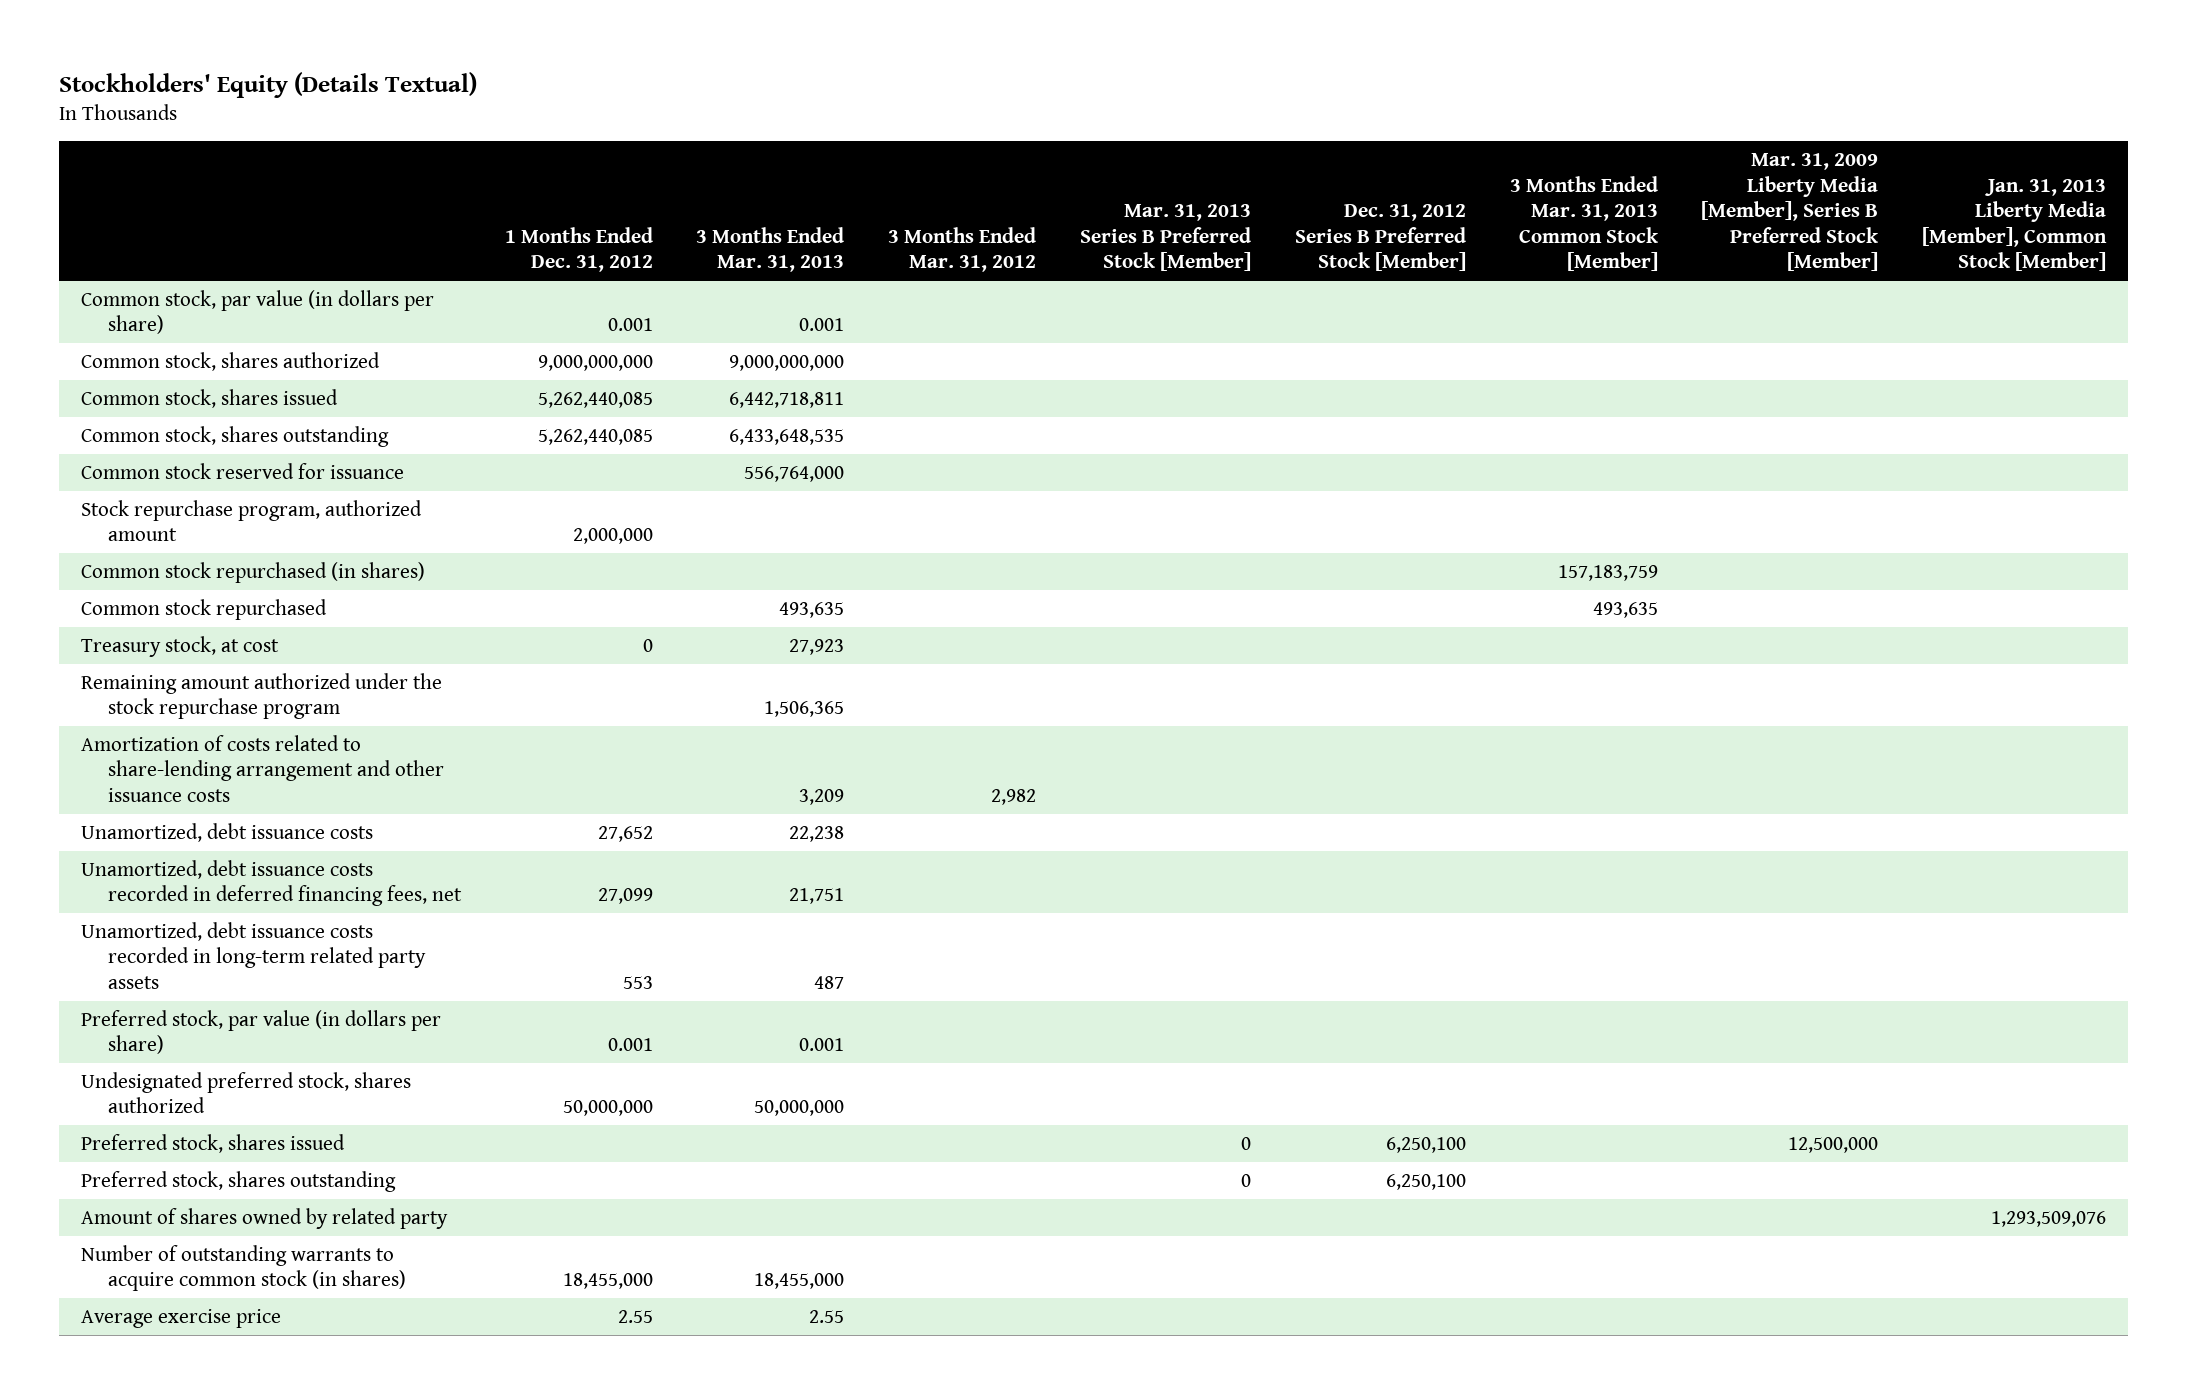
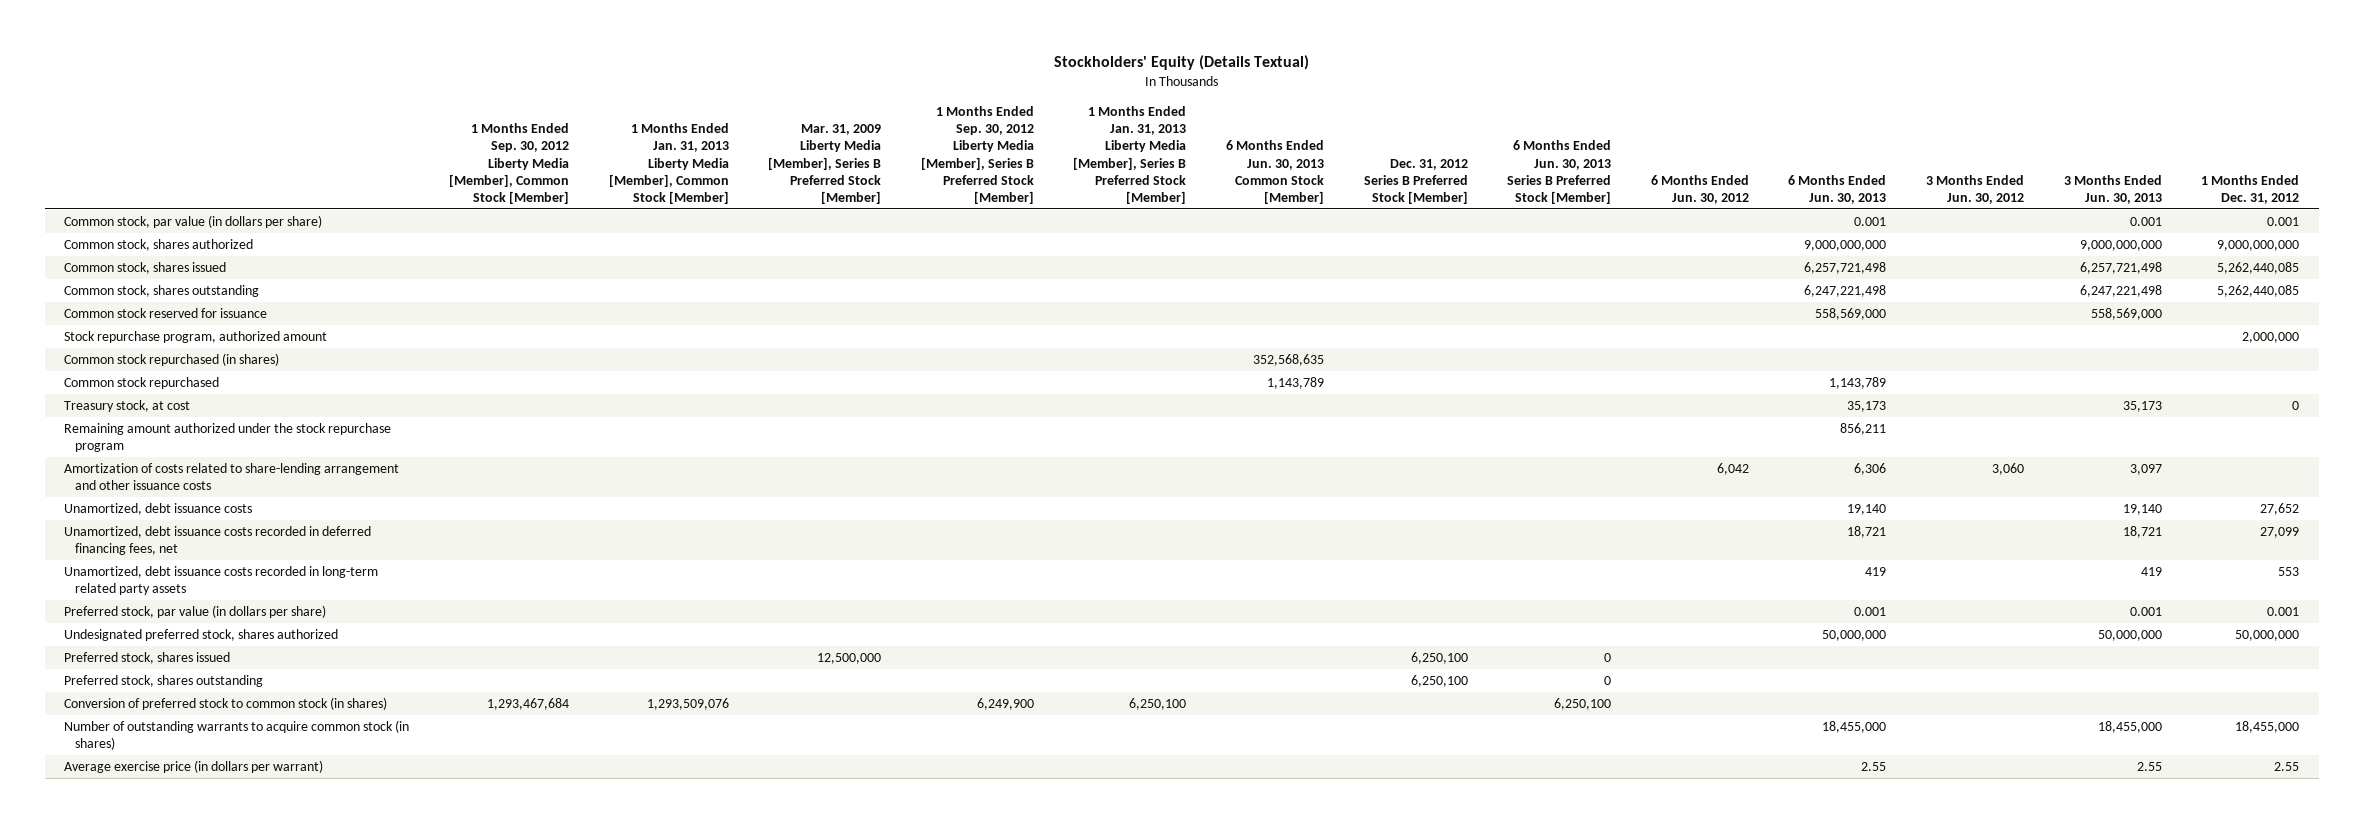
- | 1 Months Ended Dec. 31, 2012 | 3 Months Ended Mar. 31, 2013 | 3 Months Ended Mar. 31, 2012 | Mar. 31, 2013 Series B Preferred Stock [Member] | Dec. 31, 2012 Series B Preferred Stock [Member] | 3 Months Ended Mar. 31, 2013 Common Stock [Member] | Mar. 31, 2009 Liberty Media [Member], Series B Preferred Stock [Member] | Jan. 31, 2013 Liberty Media [Member], Common Stock [Member]
+ | 1 Months Ended Sep. 30, 2012 Liberty Media [Member], Common Stock [Member] | 1 Months Ended Jan. 31, 2013 Liberty Media [Member], Common Stock [Member] | Mar. 31, 2009 Liberty Media [Member], Series B Preferred Stock [Member] | 1 Months Ended Sep. 30, 2012 Liberty Media [Member], Series B Preferred Stock [Member] | 1 Months Ended Jan. 31, 2013 Liberty Media [Member], Series B Preferred Stock [Member] | 6 Months Ended Jun. 30, 2013 Common Stock [Member] | Dec. 31, 2012 Series B Preferred Stock [Member] | 6 Months Ended Jun. 30, 2013 Series B Preferred Stock [Member] | 6 Months Ended Jun. 30, 2012 | 6 Months Ended Jun. 30, 2013 | 3 Months Ended Jun. 30, 2012 | 3 Months Ended Jun. 30, 2013 | 1 Months Ended Dec. 31, 2012
- Amount of shares owned by related party | | | | | | | | 1,293,509,076
+ Conversion of preferred stock to common stock (in shares) | 1,293,467,684 | 1,293,509,076 | | 6,249,900 | 6,250,100 | | | 6,250,100 | | | | |
- Average exercise price | 2.55 | 2.55 | | | | | |
+ Average exercise price (in dollars per warrant) | | | | | | | | | | 2.55 | | 2.55 | 2.55

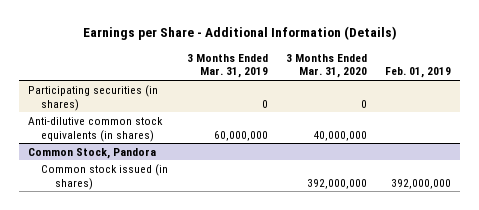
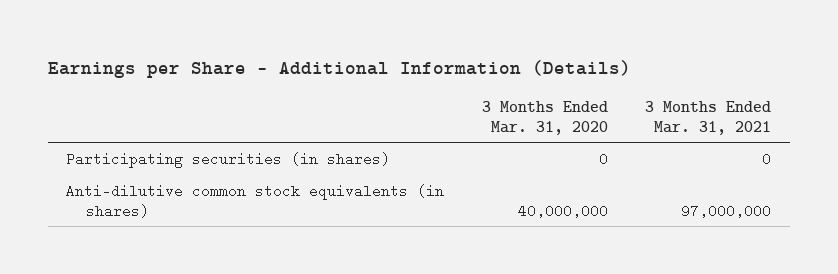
- | 3 Months Ended Mar. 31, 2019 | 3 Months Ended Mar. 31, 2020 | Feb. 01, 2019
+ | 3 Months Ended Mar. 31, 2020 | 3 Months Ended Mar. 31, 2021
- Common Stock, Pandora
- Common stock issued (in shares) | | 392,000,000 | 392,000,000

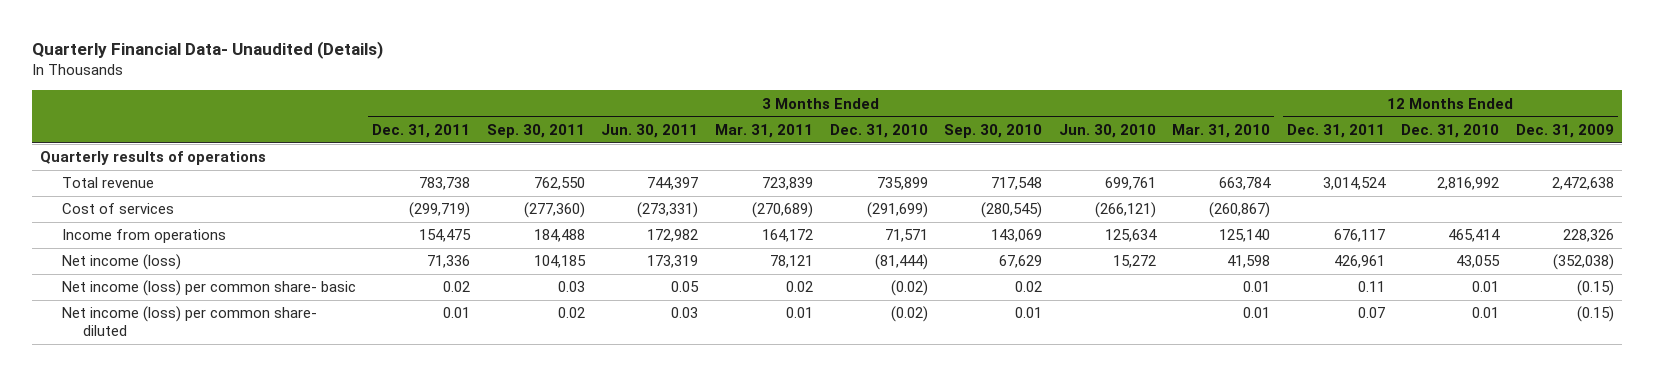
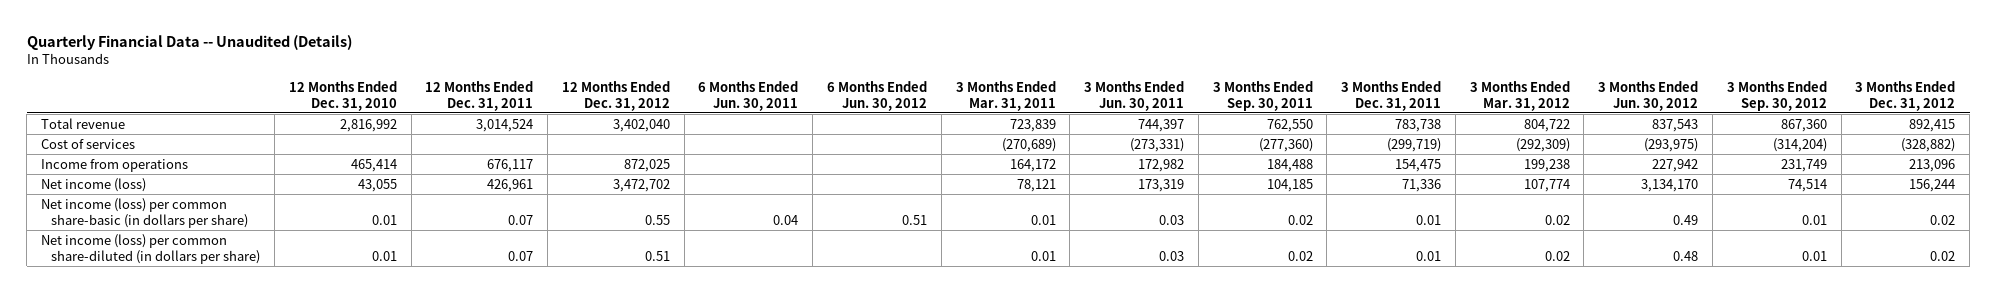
- Quarterly Financial Data- Unaudited (Details)
+ Quarterly Financial Data -- Unaudited (Details)
- | 3 Months Ended Dec. 31, 2011 | 3 Months Ended Sep. 30, 2011 | 3 Months Ended Jun. 30, 2011 | 3 Months Ended Mar. 31, 2011 | 3 Months Ended Dec. 31, 2010 | 3 Months Ended Sep. 30, 2010 | 3 Months Ended Jun. 30, 2010 | 3 Months Ended Mar. 31, 2010 | 12 Months Ended Dec. 31, 2011 | 12 Months Ended Dec. 31, 2010 | 12 Months Ended Dec. 31, 2009
+ | 12 Months Ended Dec. 31, 2010 | 12 Months Ended Dec. 31, 2011 | 12 Months Ended Dec. 31, 2012 | 6 Months Ended Jun. 30, 2011 | 6 Months Ended Jun. 30, 2012 | 3 Months Ended Mar. 31, 2011 | 3 Months Ended Jun. 30, 2011 | 3 Months Ended Sep. 30, 2011 | 3 Months Ended Dec. 31, 2011 | 3 Months Ended Mar. 31, 2012 | 3 Months Ended Jun. 30, 2012 | 3 Months Ended Sep. 30, 2012 | 3 Months Ended Dec. 31, 2012
- Quarterly results of operations
- Net income (loss) per common share- basic | 0.02 | 0.03 | 0.05 | 0.02 | (0.02) | 0.02 | | 0.01 | 0.11 | 0.01 | (0.15)
- Net income (loss) per common share- diluted | 0.01 | 0.02 | 0.03 | 0.01 | (0.02) | 0.01 | | 0.01 | 0.07 | 0.01 | (0.15)
+ Net income (loss) per common share-basic (in dollars per share) | 0.01 | 0.07 | 0.55 | 0.04 | 0.51 | 0.01 | 0.03 | 0.02 | 0.01 | 0.02 | 0.49 | 0.01 | 0.02
+ Net income (loss) per common share-diluted (in dollars per share) | 0.01 | 0.07 | 0.51 | | | 0.01 | 0.03 | 0.02 | 0.01 | 0.02 | 0.48 | 0.01 | 0.02

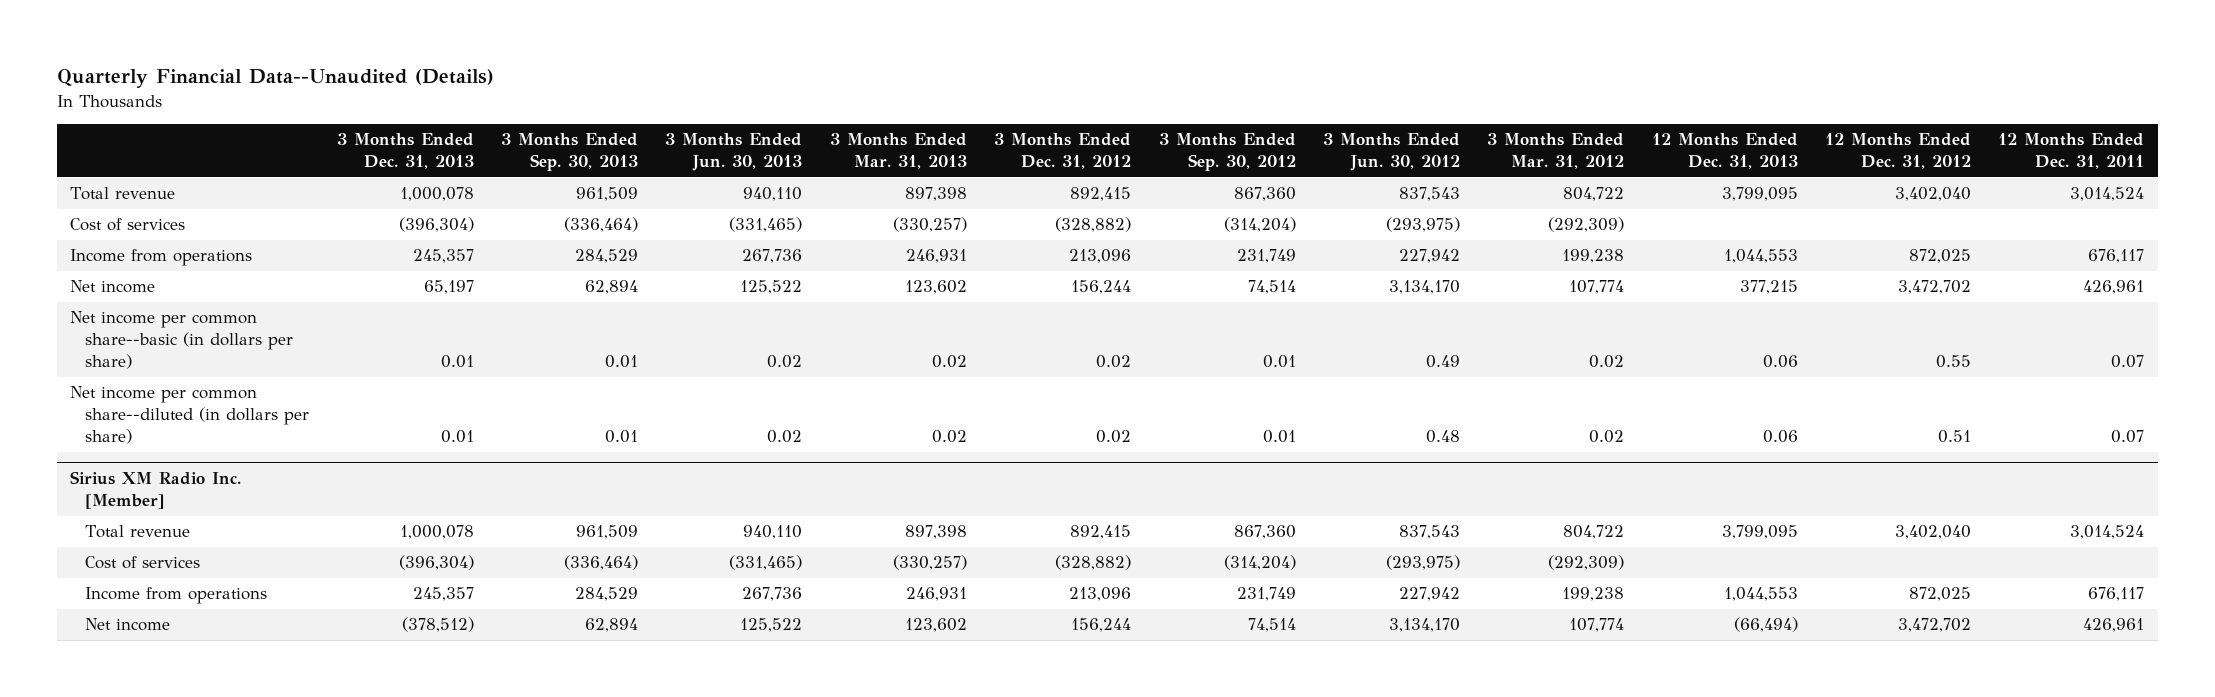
- Quarterly Financial Data -- Unaudited (Details)
+ Quarterly Financial Data--Unaudited (Details)
- | 12 Months Ended Dec. 31, 2010 | 12 Months Ended Dec. 31, 2011 | 12 Months Ended Dec. 31, 2012 | 6 Months Ended Jun. 30, 2011 | 6 Months Ended Jun. 30, 2012 | 3 Months Ended Mar. 31, 2011 | 3 Months Ended Jun. 30, 2011 | 3 Months Ended Sep. 30, 2011 | 3 Months Ended Dec. 31, 2011 | 3 Months Ended Mar. 31, 2012 | 3 Months Ended Jun. 30, 2012 | 3 Months Ended Sep. 30, 2012 | 3 Months Ended Dec. 31, 2012
+ | 3 Months Ended Dec. 31, 2013 | 3 Months Ended Sep. 30, 2013 | 3 Months Ended Jun. 30, 2013 | 3 Months Ended Mar. 31, 2013 | 3 Months Ended Dec. 31, 2012 | 3 Months Ended Sep. 30, 2012 | 3 Months Ended Jun. 30, 2012 | 3 Months Ended Mar. 31, 2012 | 12 Months Ended Dec. 31, 2013 | 12 Months Ended Dec. 31, 2012 | 12 Months Ended Dec. 31, 2011
- Net income (loss) | 43,055 | 426,961 | 3,472,702 | | | 78,121 | 173,319 | 104,185 | 71,336 | 107,774 | 3,134,170 | 74,514 | 156,244
- Net income (loss) per common share-basic (in dollars per share) | 0.01 | 0.07 | 0.55 | 0.04 | 0.51 | 0.01 | 0.03 | 0.02 | 0.01 | 0.02 | 0.49 | 0.01 | 0.02
- Net income (loss) per common share-diluted (in dollars per share) | 0.01 | 0.07 | 0.51 | | | 0.01 | 0.03 | 0.02 | 0.01 | 0.02 | 0.48 | 0.01 | 0.02
+ Net income | 65,197 | 62,894 | 125,522 | 123,602 | 156,244 | 74,514 | 3,134,170 | 107,774 | 377,215 | 3,472,702 | 426,961
+ Net income per common share--basic (in dollars per share) | 0.01 | 0.01 | 0.02 | 0.02 | 0.02 | 0.01 | 0.49 | 0.02 | 0.06 | 0.55 | 0.07
+ Net income per common share--diluted (in dollars per share) | 0.01 | 0.01 | 0.02 | 0.02 | 0.02 | 0.01 | 0.48 | 0.02 | 0.06 | 0.51 | 0.07
+ Sirius XM Radio Inc. [Member]
+ Total revenue | 1,000,078 | 961,509 | 940,110 | 897,398 | 892,415 | 867,360 | 837,543 | 804,722 | 3,799,095 | 3,402,040 | 3,014,524
+ Cost of services | (396,304) | (336,464) | (331,465) | (330,257) | (328,882) | (314,204) | (293,975) | (292,309) | | |
+ Income from operations | 245,357 | 284,529 | 267,736 | 246,931 | 213,096 | 231,749 | 227,942 | 199,238 | 1,044,553 | 872,025 | 676,117
+ Net income | (378,512) | 62,894 | 125,522 | 123,602 | 156,244 | 74,514 | 3,134,170 | 107,774 | (66,494) | 3,472,702 | 426,961

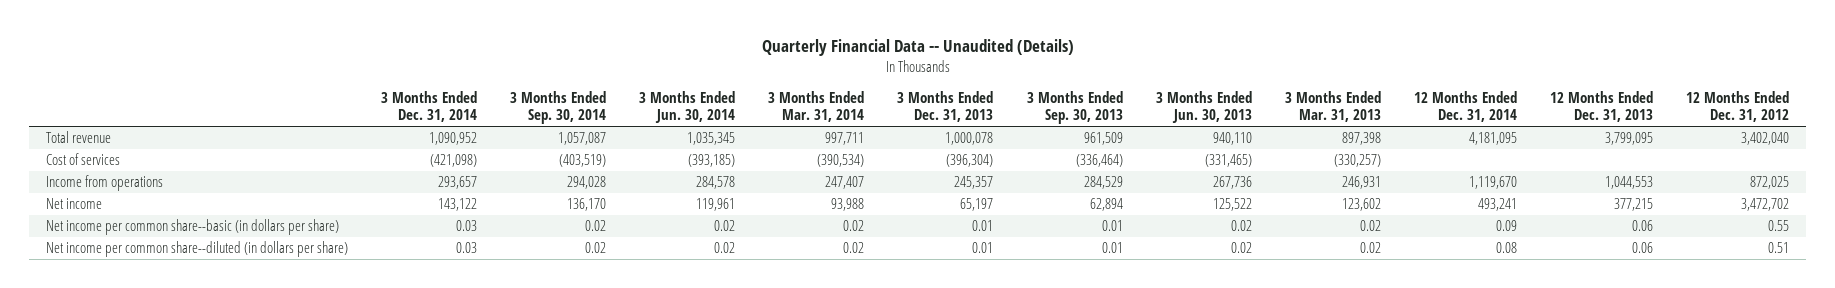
- Quarterly Financial Data--Unaudited (Details)
+ Quarterly Financial Data -- Unaudited (Details)
- | 3 Months Ended Dec. 31, 2013 | 3 Months Ended Sep. 30, 2013 | 3 Months Ended Jun. 30, 2013 | 3 Months Ended Mar. 31, 2013 | 3 Months Ended Dec. 31, 2012 | 3 Months Ended Sep. 30, 2012 | 3 Months Ended Jun. 30, 2012 | 3 Months Ended Mar. 31, 2012 | 12 Months Ended Dec. 31, 2013 | 12 Months Ended Dec. 31, 2012 | 12 Months Ended Dec. 31, 2011
+ | 3 Months Ended Dec. 31, 2014 | 3 Months Ended Sep. 30, 2014 | 3 Months Ended Jun. 30, 2014 | 3 Months Ended Mar. 31, 2014 | 3 Months Ended Dec. 31, 2013 | 3 Months Ended Sep. 30, 2013 | 3 Months Ended Jun. 30, 2013 | 3 Months Ended Mar. 31, 2013 | 12 Months Ended Dec. 31, 2014 | 12 Months Ended Dec. 31, 2013 | 12 Months Ended Dec. 31, 2012
- Sirius XM Radio Inc. [Member]
- Total revenue | 1,000,078 | 961,509 | 940,110 | 897,398 | 892,415 | 867,360 | 837,543 | 804,722 | 3,799,095 | 3,402,040 | 3,014,524
- Cost of services | (396,304) | (336,464) | (331,465) | (330,257) | (328,882) | (314,204) | (293,975) | (292,309) | | |
- Income from operations | 245,357 | 284,529 | 267,736 | 246,931 | 213,096 | 231,749 | 227,942 | 199,238 | 1,044,553 | 872,025 | 676,117
- Net income | (378,512) | 62,894 | 125,522 | 123,602 | 156,244 | 74,514 | 3,134,170 | 107,774 | (66,494) | 3,472,702 | 426,961

